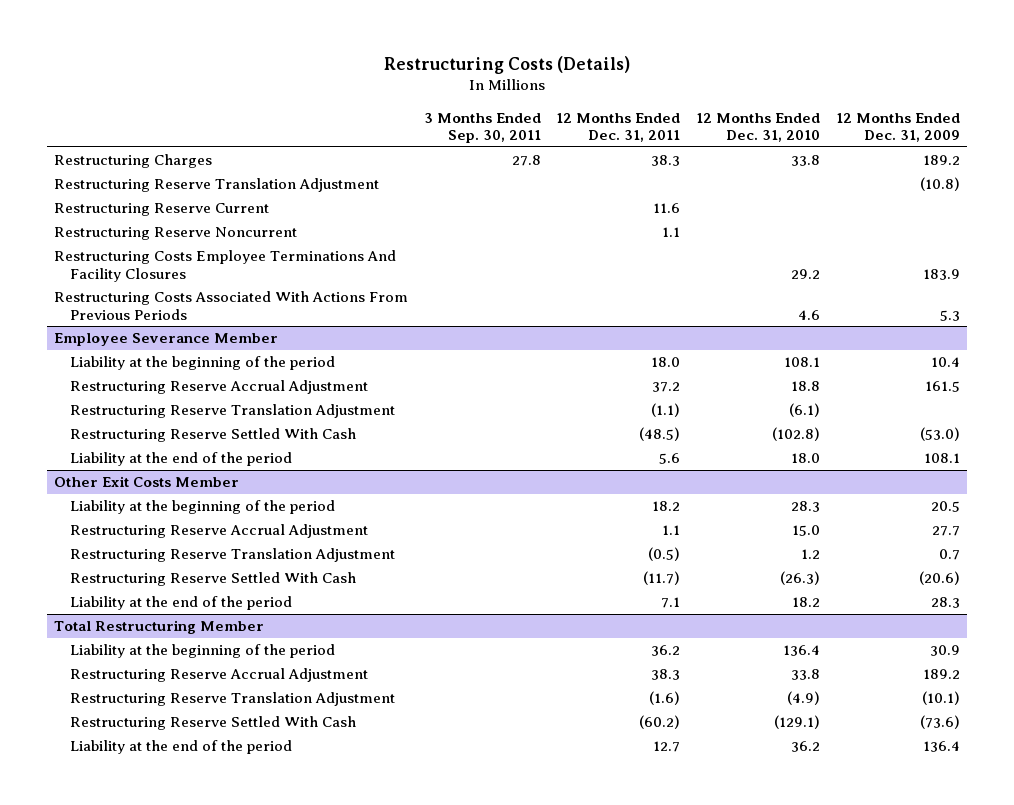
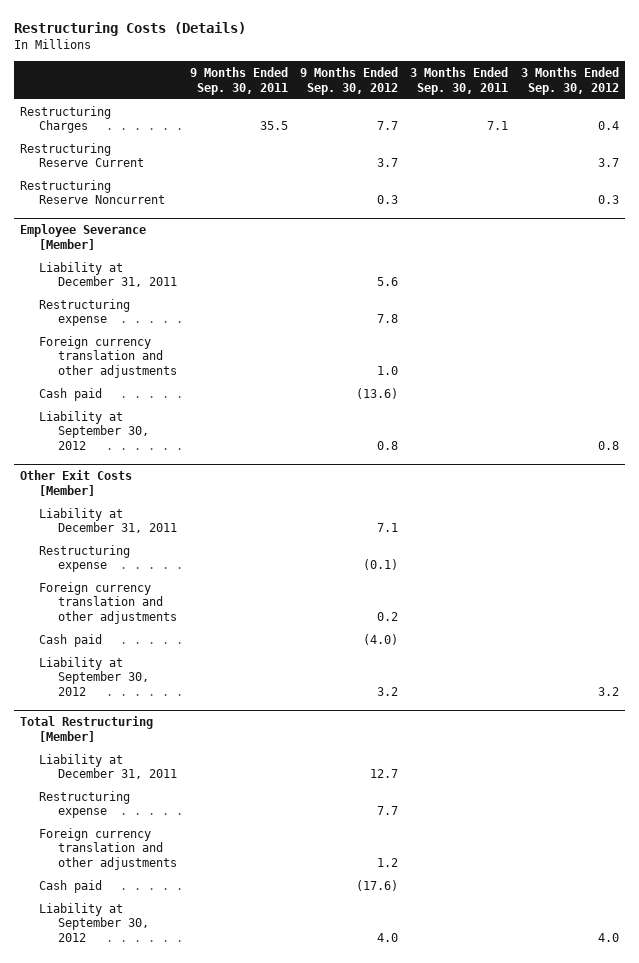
- | 3 Months Ended Sep. 30, 2011 | 12 Months Ended Dec. 31, 2011 | 12 Months Ended Dec. 31, 2010 | 12 Months Ended Dec. 31, 2009
+ | 9 Months Ended Sep. 30, 2011 | 9 Months Ended Sep. 30, 2012 | 3 Months Ended Sep. 30, 2011 | 3 Months Ended Sep. 30, 2012
- Restructuring Charges | 27.8 | 38.3 | 33.8 | 189.2
- Restructuring Reserve Translation Adjustment | | | | (10.8)
+ Restructuring Charges | 35.5 | 7.7 | 7.1 | 0.4
- Restructuring Costs Employee Terminations And Facility Closures | | | 29.2 | 183.9
- Restructuring Costs Associated With Actions From Previous Periods | | | 4.6 | 5.3
- Employee Severance Member
- Liability at the beginning of the period | | 18.0 | 108.1 | 10.4
- Restructuring Reserve Accrual Adjustment | | 37.2 | 18.8 | 161.5
- Restructuring Reserve Translation Adjustment | | (1.1) | (6.1) |
- Restructuring Reserve Settled With Cash | | (48.5) | (102.8) | (53.0)
- Liability at the end of the period | | 5.6 | 18.0 | 108.1
- Other Exit Costs Member
- Liability at the beginning of the period | | 18.2 | 28.3 | 20.5
- Restructuring Reserve Accrual Adjustment | | 1.1 | 15.0 | 27.7
- Restructuring Reserve Translation Adjustment | | (0.5) | 1.2 | 0.7
- Restructuring Reserve Settled With Cash | | (11.7) | (26.3) | (20.6)
- Liability at the end of the period | | 7.1 | 18.2 | 28.3
- Total Restructuring Member
- Liability at the beginning of the period | | 36.2 | 136.4 | 30.9
- Restructuring Reserve Accrual Adjustment | | 38.3 | 33.8 | 189.2
- Restructuring Reserve Translation Adjustment | | (1.6) | (4.9) | (10.1)
- Restructuring Reserve Settled With Cash | | (60.2) | (129.1) | (73.6)
- Liability at the end of the period | | 12.7 | 36.2 | 136.4
+ Employee Severance [Member]
+ Liability at December 31, 2011 | | 5.6 | |
+ Restructuring expense | | 7.8 | |
+ Foreign currency translation and other adjustments | | 1.0 | |
+ Cash paid | | (13.6) | |
+ Liability at September 30, 2012 | | 0.8 | | 0.8
+ Other Exit Costs [Member]
+ Liability at December 31, 2011 | | 7.1 | |
+ Restructuring expense | | (0.1) | |
+ Foreign currency translation and other adjustments | | 0.2 | |
+ Cash paid | | (4.0) | |
+ Liability at September 30, 2012 | | 3.2 | | 3.2
+ Total Restructuring [Member]
+ Liability at December 31, 2011 | | 12.7 | |
+ Restructuring expense | | 7.7 | |
+ Foreign currency translation and other adjustments | | 1.2 | |
+ Cash paid | | (17.6) | |
+ Liability at September 30, 2012 | | 4.0 | | 4.0

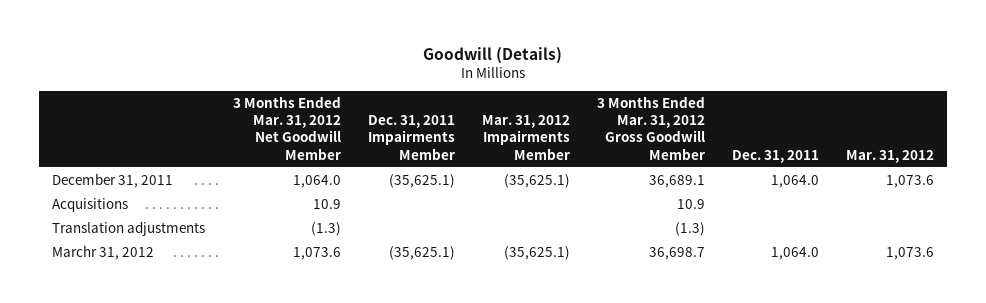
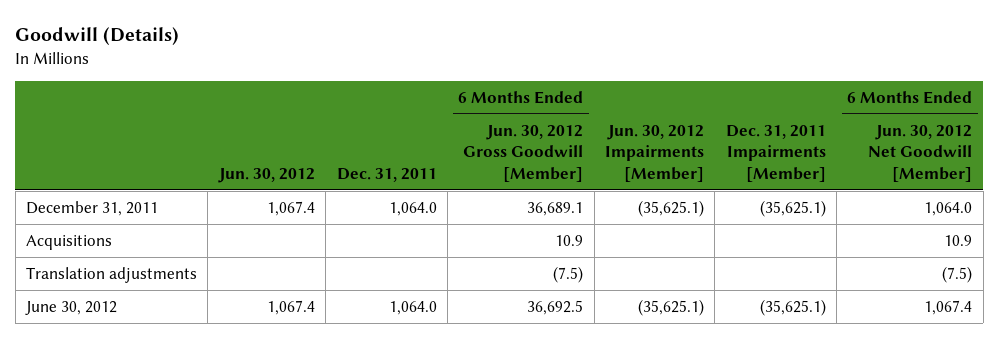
- | 3 Months Ended Mar. 31, 2012 Net Goodwill Member | Dec. 31, 2011 Impairments Member | Mar. 31, 2012 Impairments Member | 3 Months Ended Mar. 31, 2012 Gross Goodwill Member | Dec. 31, 2011 | Mar. 31, 2012
+ | Jun. 30, 2012 | Dec. 31, 2011 | 6 Months Ended Jun. 30, 2012 Gross Goodwill [Member] | Jun. 30, 2012 Impairments [Member] | Dec. 31, 2011 Impairments [Member] | 6 Months Ended Jun. 30, 2012 Net Goodwill [Member]
- Marchr 31, 2012 | 1,073.6 | (35,625.1) | (35,625.1) | 36,698.7 | 1,064.0 | 1,073.6
+ June 30, 2012 | 1,067.4 | 1,064.0 | 36,692.5 | (35,625.1) | (35,625.1) | 1,067.4

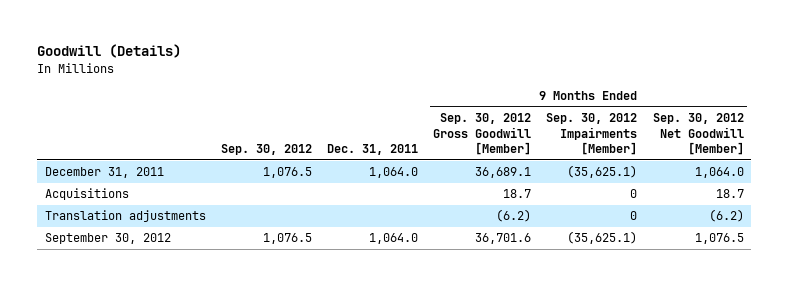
- | Jun. 30, 2012 | Dec. 31, 2011 | 6 Months Ended Jun. 30, 2012 Gross Goodwill [Member] | Jun. 30, 2012 Impairments [Member] | Dec. 31, 2011 Impairments [Member] | 6 Months Ended Jun. 30, 2012 Net Goodwill [Member]
+ | Sep. 30, 2012 | Dec. 31, 2011 | 9 Months Ended Sep. 30, 2012 Gross Goodwill [Member] | 9 Months Ended Sep. 30, 2012 Impairments [Member] | 9 Months Ended Sep. 30, 2012 Net Goodwill [Member]
- June 30, 2012 | 1,067.4 | 1,064.0 | 36,692.5 | (35,625.1) | (35,625.1) | 1,067.4
+ September 30, 2012 | 1,076.5 | 1,064.0 | 36,701.6 | (35,625.1) | 1,076.5

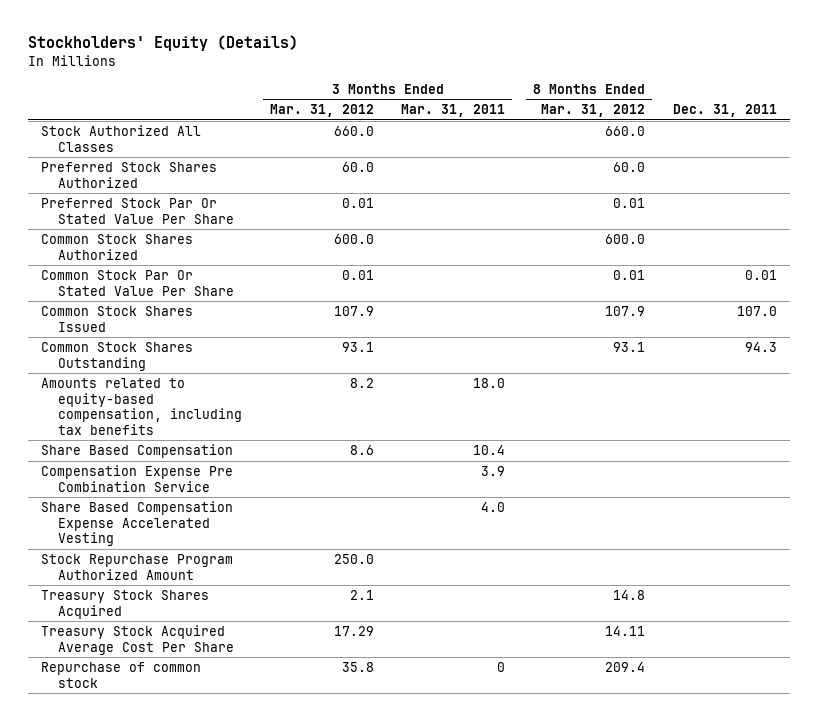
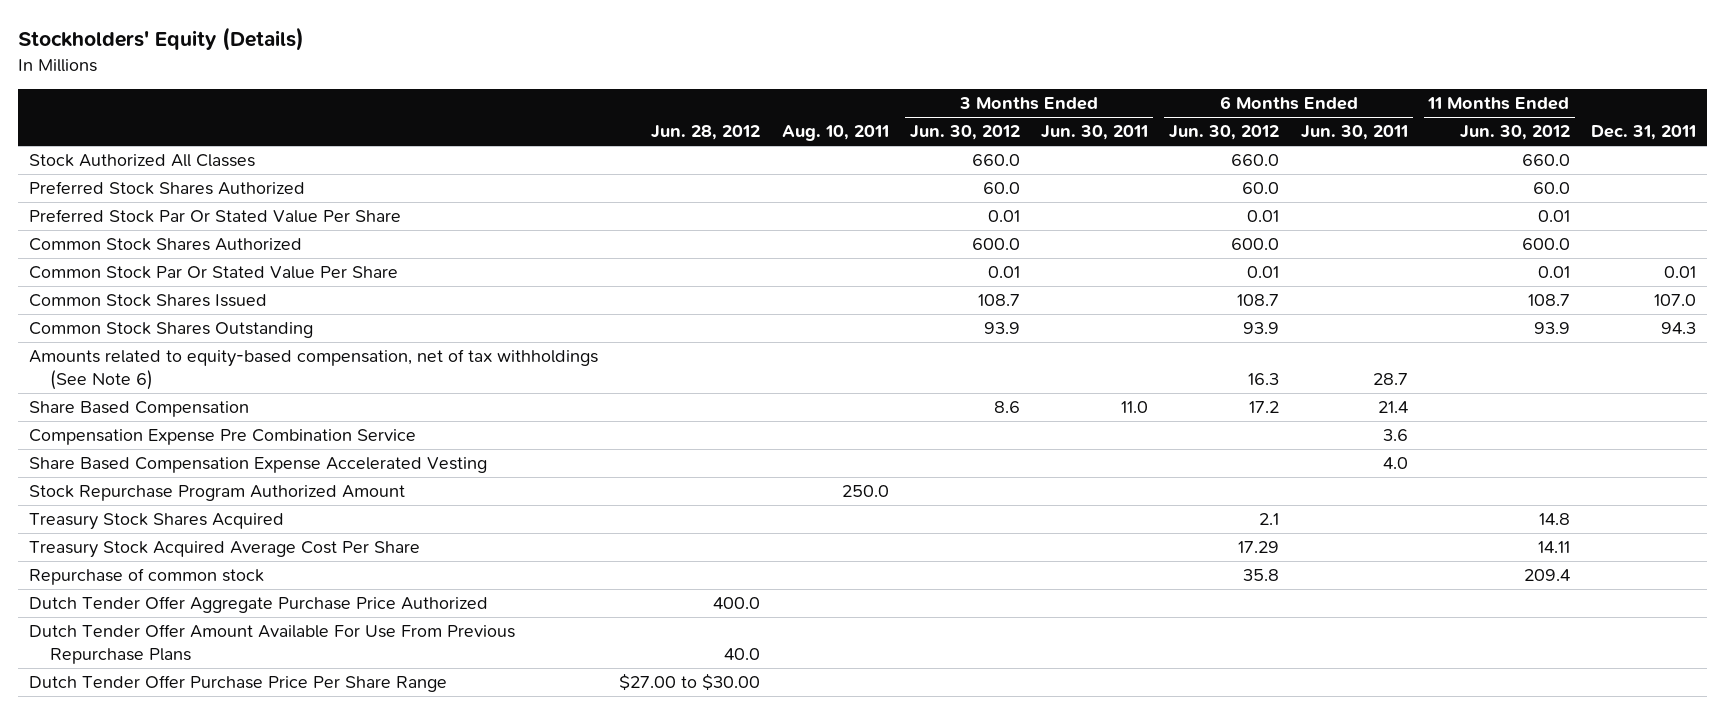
- | 3 Months Ended Mar. 31, 2012 | 3 Months Ended Mar. 31, 2011 | 8 Months Ended Mar. 31, 2012 | Dec. 31, 2011
+ | Jun. 28, 2012 | Aug. 10, 2011 | 3 Months Ended Jun. 30, 2012 | 3 Months Ended Jun. 30, 2011 | 6 Months Ended Jun. 30, 2012 | 6 Months Ended Jun. 30, 2011 | 11 Months Ended Jun. 30, 2012 | Dec. 31, 2011
- Amounts related to equity-based compensation, including tax benefits | 8.2 | 18.0 | |
+ Amounts related to equity-based compensation, net of tax withholdings (See Note 6) | | | | | 16.3 | 28.7 | |
+ Dutch Tender Offer Aggregate Purchase Price Authorized | 400.0 | | | | | | |
+ Dutch Tender Offer Amount Available For Use From Previous Repurchase Plans | 40.0 | | | | | | |
+ Dutch Tender Offer Purchase Price Per Share Range | $27.00 to $30.00 | | | | | | |

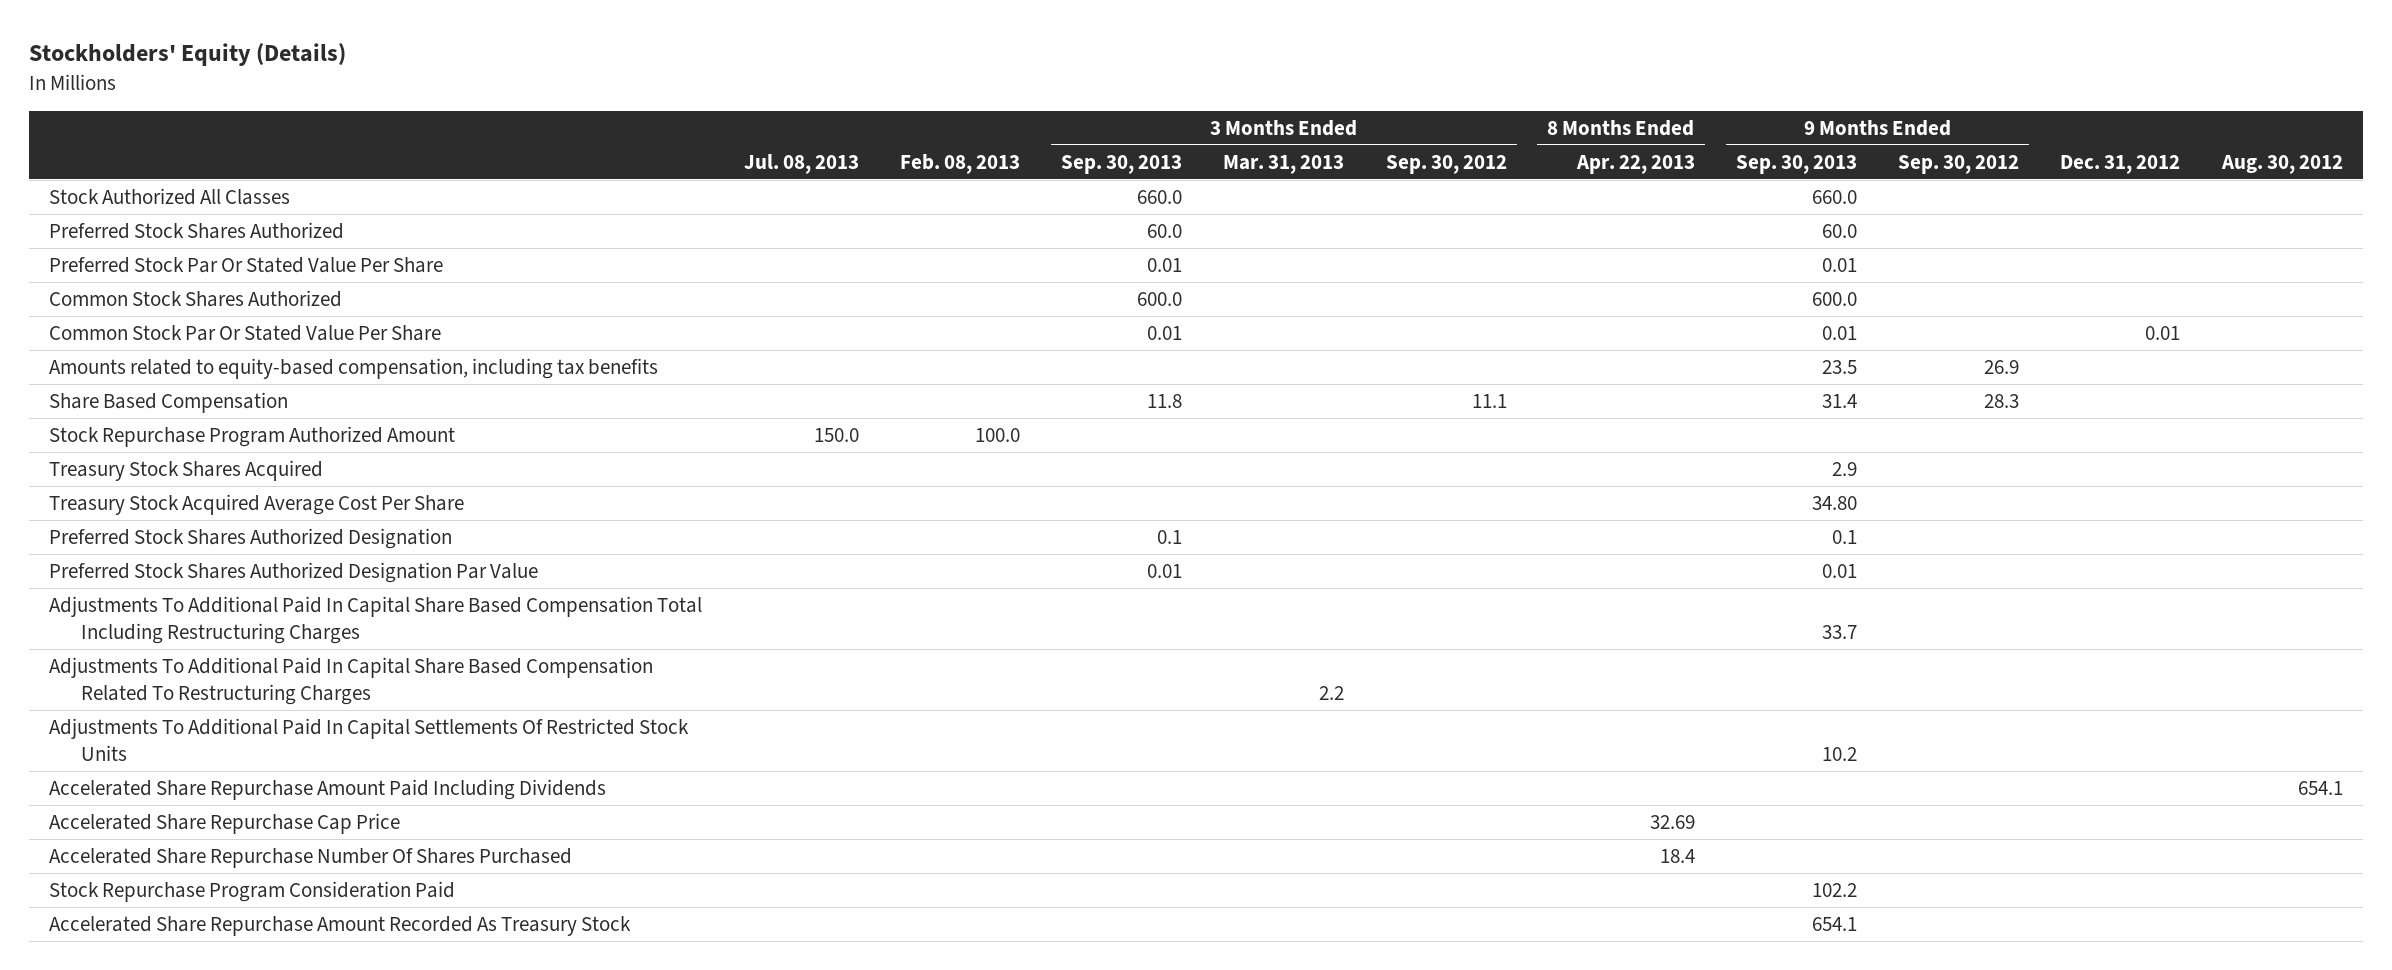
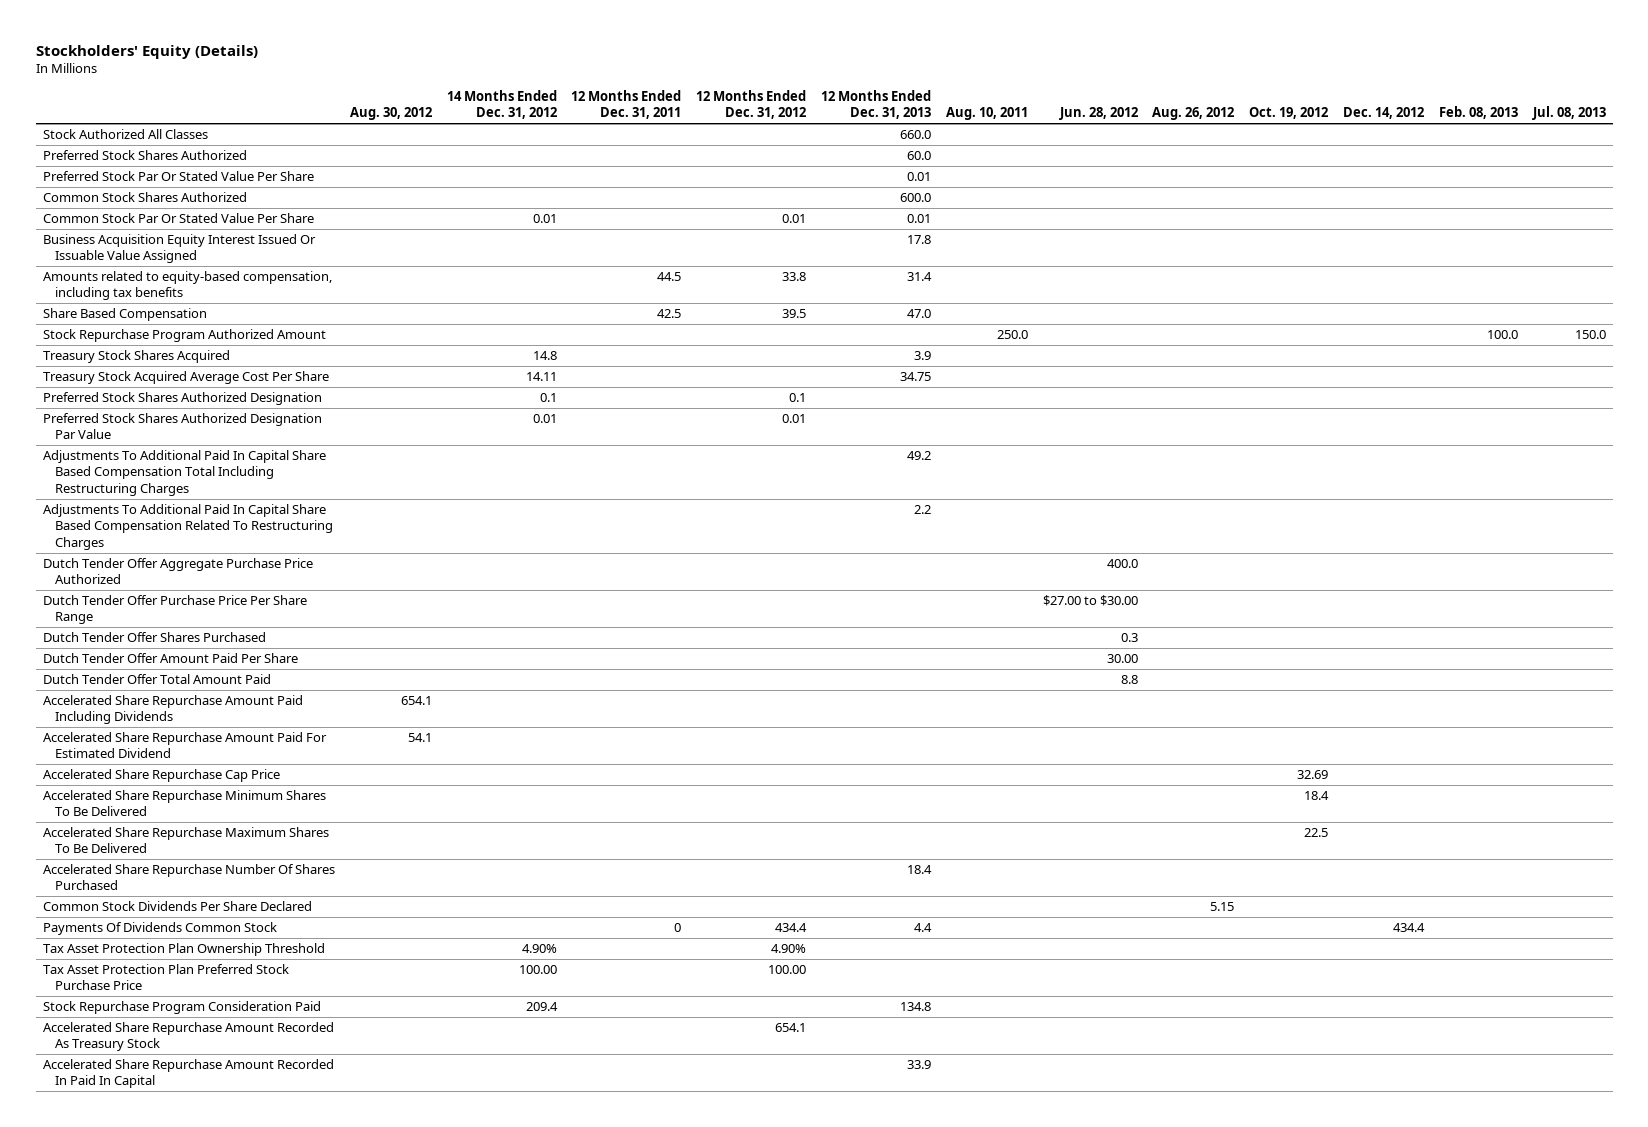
- | Jul. 08, 2013 | Feb. 08, 2013 | 3 Months Ended Sep. 30, 2013 | 3 Months Ended Mar. 31, 2013 | 3 Months Ended Sep. 30, 2012 | 8 Months Ended Apr. 22, 2013 | 9 Months Ended Sep. 30, 2013 | 9 Months Ended Sep. 30, 2012 | Dec. 31, 2012 | Aug. 30, 2012
+ | Aug. 30, 2012 | 14 Months Ended Dec. 31, 2012 | 12 Months Ended Dec. 31, 2011 | 12 Months Ended Dec. 31, 2012 | 12 Months Ended Dec. 31, 2013 | Aug. 10, 2011 | Jun. 28, 2012 | Aug. 26, 2012 | Oct. 19, 2012 | Dec. 14, 2012 | Feb. 08, 2013 | Jul. 08, 2013
+ Business Acquisition Equity Interest Issued Or Issuable Value Assigned | | | | | 17.8 | | | | | | |
- Adjustments To Additional Paid In Capital Settlements Of Restricted Stock Units | | | | | | | 10.2 | | |
+ Dutch Tender Offer Aggregate Purchase Price Authorized | | | | | | | 400.0 | | | | |
+ Dutch Tender Offer Purchase Price Per Share Range | | | | | | | $27.00 to $30.00 | | | | |
+ Dutch Tender Offer Shares Purchased | | | | | | | 0.3 | | | | |
+ Dutch Tender Offer Amount Paid Per Share | | | | | | | 30.00 | | | | |
+ Dutch Tender Offer Total Amount Paid | | | | | | | 8.8 | | | | |
+ Accelerated Share Repurchase Amount Paid For Estimated Dividend | 54.1 | | | | | | | | | | |
+ Accelerated Share Repurchase Minimum Shares To Be Delivered | | | | | | | | | 18.4 | | |
+ Accelerated Share Repurchase Maximum Shares To Be Delivered | | | | | | | | | 22.5 | | |
+ Common Stock Dividends Per Share Declared | | | | | | | | 5.15 | | | |
+ Payments Of Dividends Common Stock | | | 0 | 434.4 | 4.4 | | | | | 434.4 | |
+ Tax Asset Protection Plan Ownership Threshold | | 4.90% | | 4.90% | | | | | | | |
+ Tax Asset Protection Plan Preferred Stock Purchase Price | | 100.00 | | 100.00 | | | | | | | |
+ Accelerated Share Repurchase Amount Recorded In Paid In Capital | | | | | 33.9 | | | | | | |

